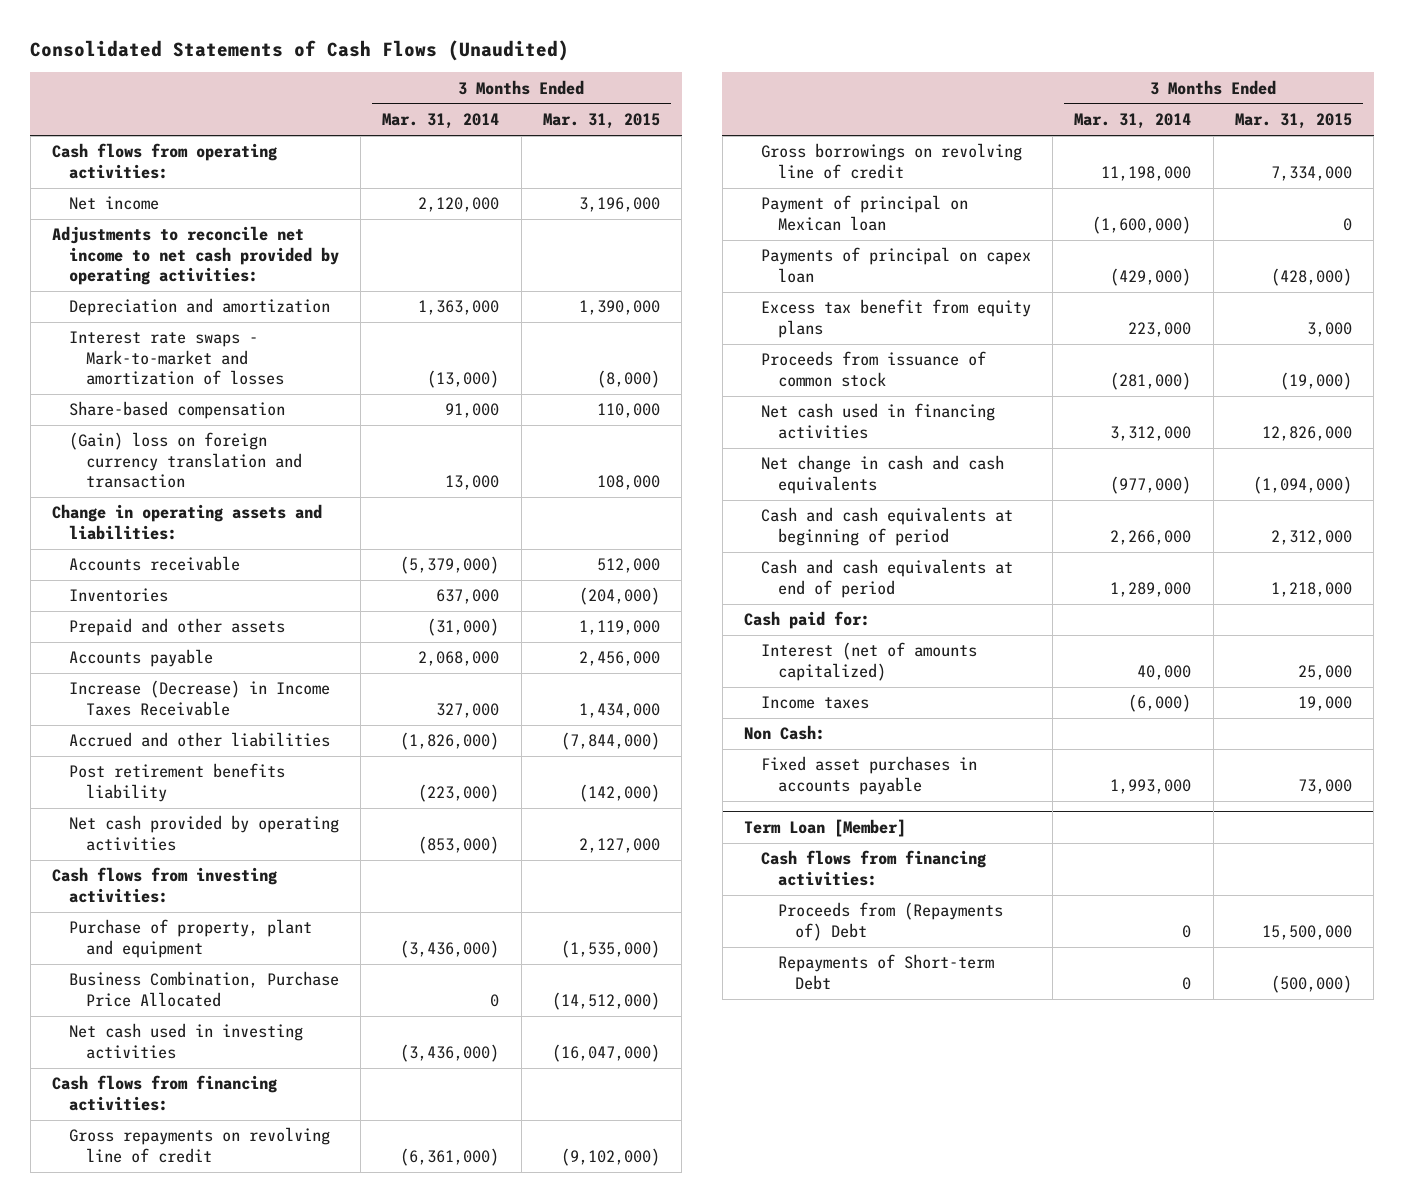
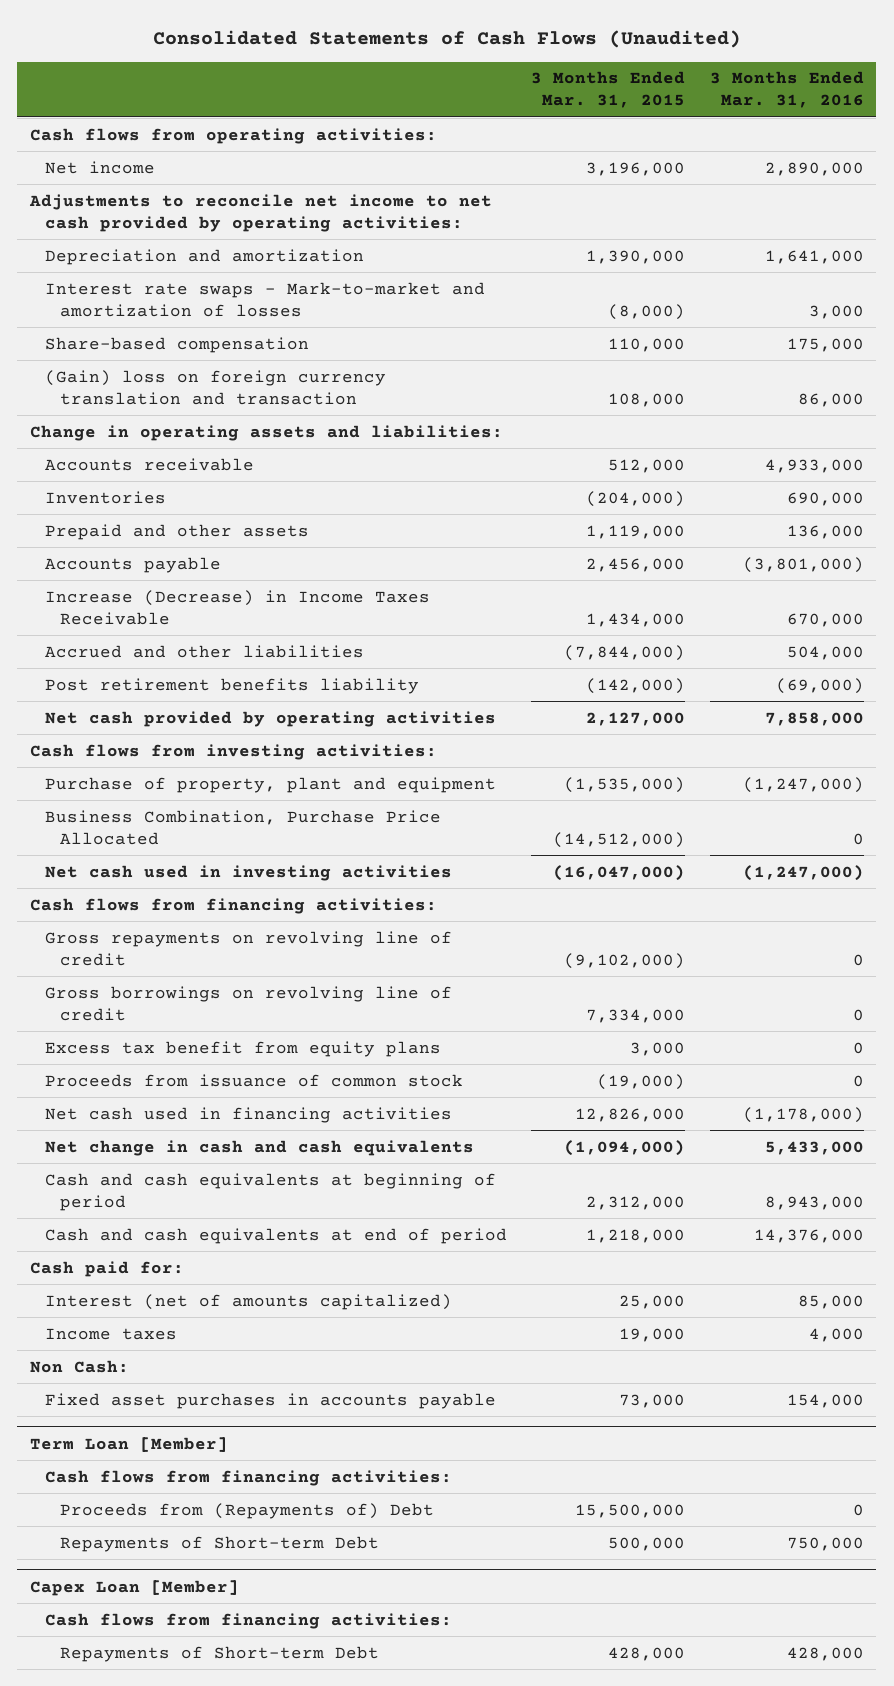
- | 3 Months Ended Mar. 31, 2014 | 3 Months Ended Mar. 31, 2015
+ | 3 Months Ended Mar. 31, 2015 | 3 Months Ended Mar. 31, 2016
- Payment of principal on Mexican loan | (1,600,000) | 0
- Payments of principal on capex loan | (429,000) | (428,000)
@ Term Loan [Member]
- Repayments of Short-term Debt | 0 | (500,000)
+ Repayments of Short-term Debt | 500,000 | 750,000
+ Capex Loan [Member]
+ Cash flows from financing activities:
+ Repayments of Short-term Debt | 428,000 | 428,000

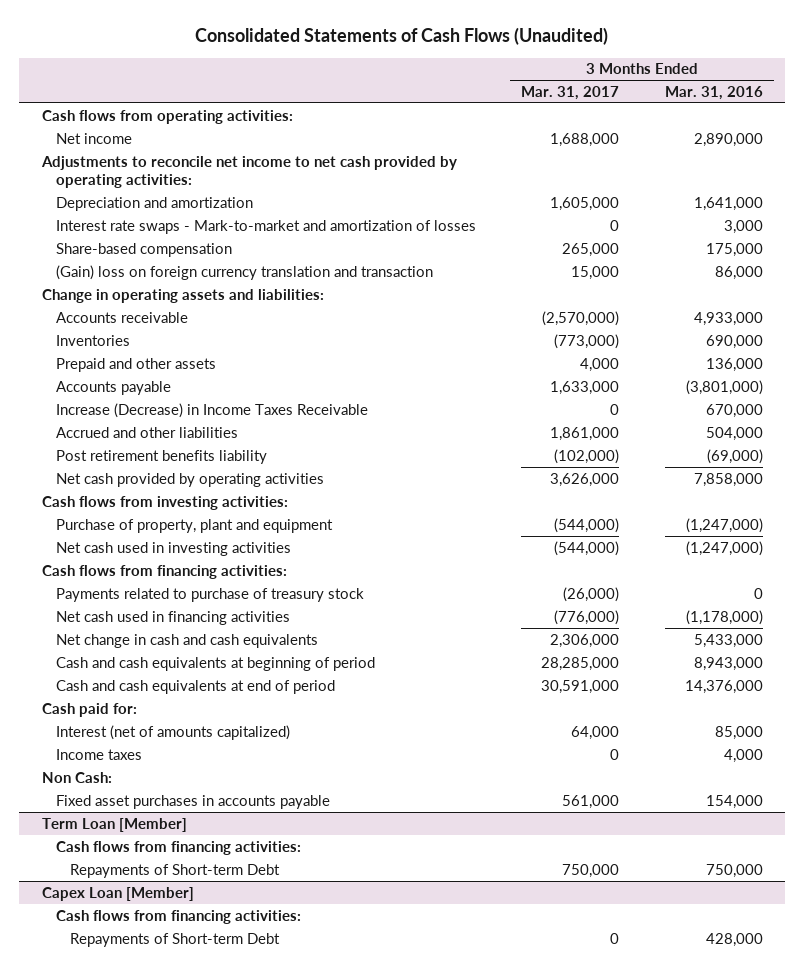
- | 3 Months Ended Mar. 31, 2015 | 3 Months Ended Mar. 31, 2016
+ | 3 Months Ended Mar. 31, 2017 | 3 Months Ended Mar. 31, 2016
- Business Combination, Purchase Price Allocated | (14,512,000) | 0
- Gross repayments on revolving line of credit | (9,102,000) | 0
- Gross borrowings on revolving line of credit | 7,334,000 | 0
- Excess tax benefit from equity plans | 3,000 | 0
- Proceeds from issuance of common stock | (19,000) | 0
+ Payments related to purchase of treasury stock | (26,000) | 0
@ Term Loan [Member]
- Proceeds from (Repayments of) Debt | 15,500,000 | 0

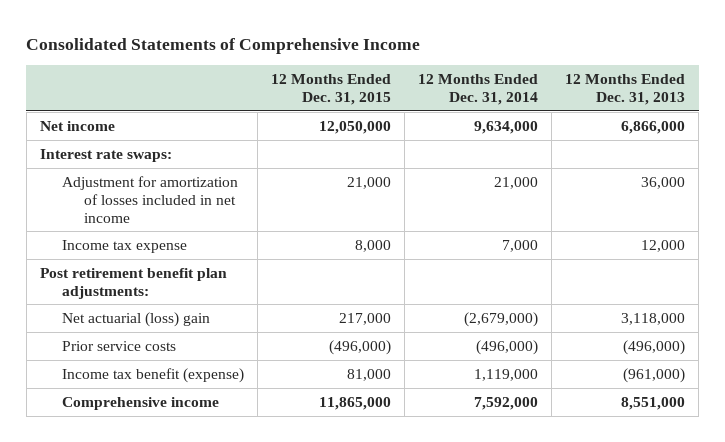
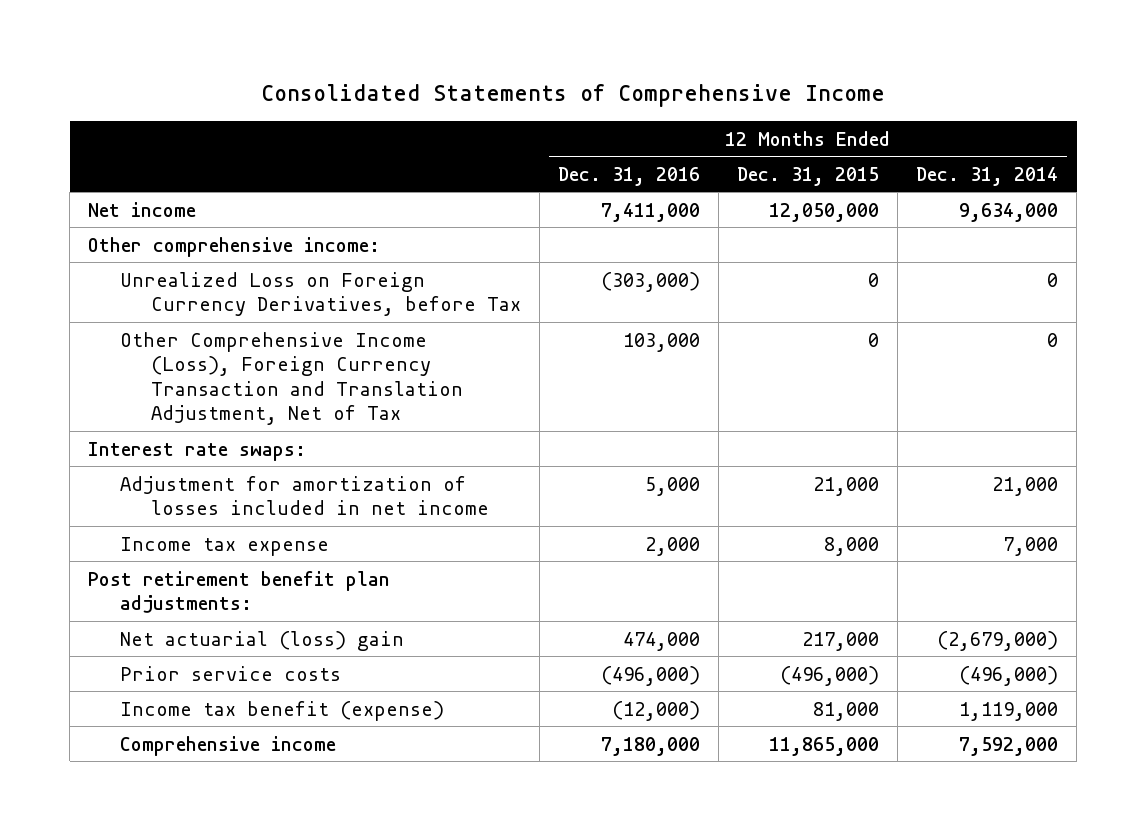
- | 12 Months Ended Dec. 31, 2015 | 12 Months Ended Dec. 31, 2014 | 12 Months Ended Dec. 31, 2013
+ | 12 Months Ended Dec. 31, 2016 | 12 Months Ended Dec. 31, 2015 | 12 Months Ended Dec. 31, 2014
+ Other comprehensive income:
+ Unrealized Loss on Foreign Currency Derivatives, before Tax | (303,000) | 0 | 0
+ Other Comprehensive Income (Loss), Foreign Currency Transaction and Translation Adjustment, Net of Tax | 103,000 | 0 | 0

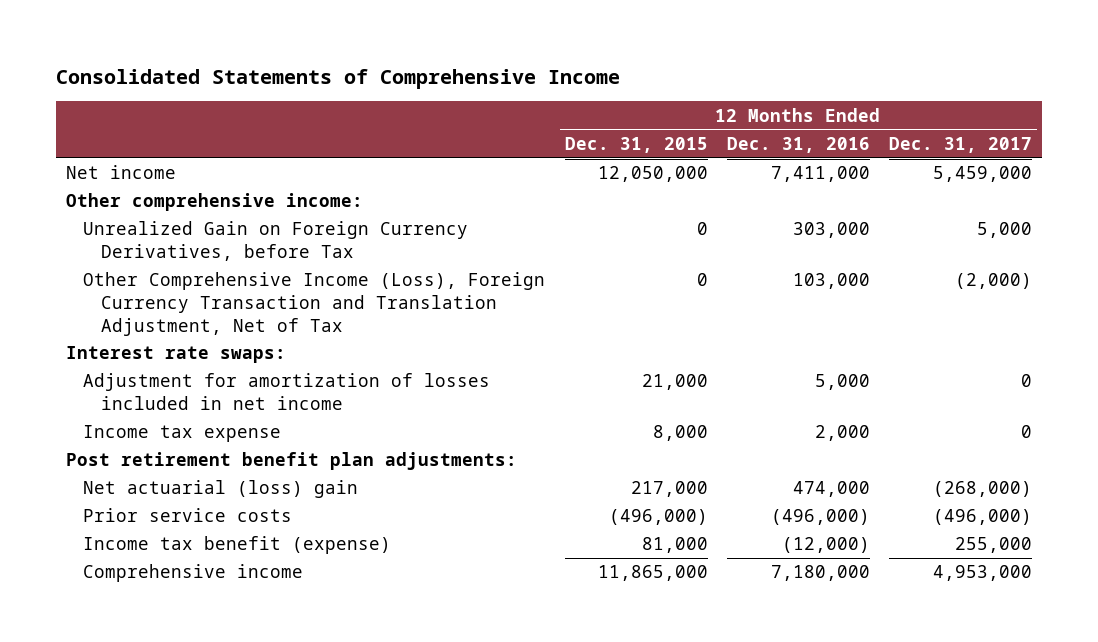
- | 12 Months Ended Dec. 31, 2016 | 12 Months Ended Dec. 31, 2015 | 12 Months Ended Dec. 31, 2014
+ | 12 Months Ended Dec. 31, 2015 | 12 Months Ended Dec. 31, 2016 | 12 Months Ended Dec. 31, 2017
- Unrealized Loss on Foreign Currency Derivatives, before Tax | (303,000) | 0 | 0
+ Unrealized Gain on Foreign Currency Derivatives, before Tax | 0 | 303,000 | 5,000

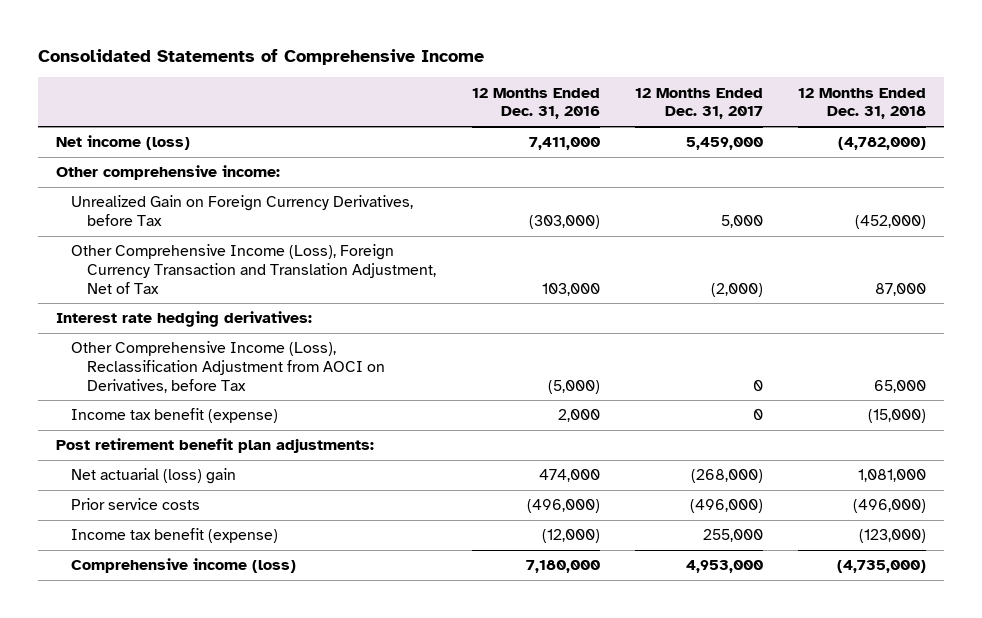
- | 12 Months Ended Dec. 31, 2015 | 12 Months Ended Dec. 31, 2016 | 12 Months Ended Dec. 31, 2017
+ | 12 Months Ended Dec. 31, 2016 | 12 Months Ended Dec. 31, 2017 | 12 Months Ended Dec. 31, 2018
- Net income | 12,050,000 | 7,411,000 | 5,459,000
+ Net income (loss) | 7,411,000 | 5,459,000 | (4,782,000)
- Unrealized Gain on Foreign Currency Derivatives, before Tax | 0 | 303,000 | 5,000
+ Unrealized Gain on Foreign Currency Derivatives, before Tax | (303,000) | 5,000 | (452,000)
- Interest rate swaps:
- Adjustment for amortization of losses included in net income | 21,000 | 5,000 | 0
- Income tax expense | 8,000 | 2,000 | 0
+ Interest rate hedging derivatives:
+ Other Comprehensive Income (Loss), Reclassification Adjustment from AOCI on Derivatives, before Tax | (5,000) | 0 | 65,000
+ Income tax benefit (expense) | 2,000 | 0 | (15,000)
- Comprehensive income | 11,865,000 | 7,180,000 | 4,953,000
+ Comprehensive income (loss) | 7,180,000 | 4,953,000 | (4,735,000)

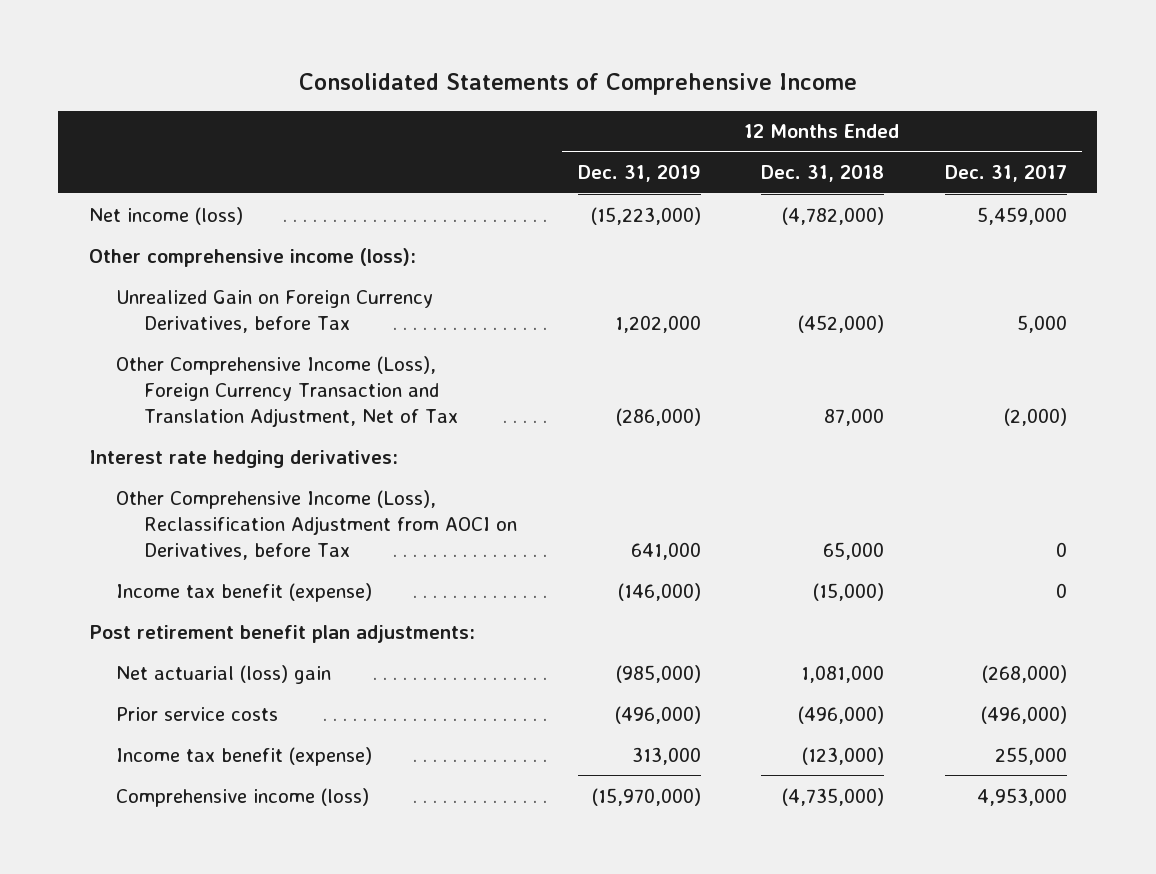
- | 12 Months Ended Dec. 31, 2016 | 12 Months Ended Dec. 31, 2017 | 12 Months Ended Dec. 31, 2018
+ | 12 Months Ended Dec. 31, 2019 | 12 Months Ended Dec. 31, 2018 | 12 Months Ended Dec. 31, 2017
- Other comprehensive income:
+ Other comprehensive income (loss):

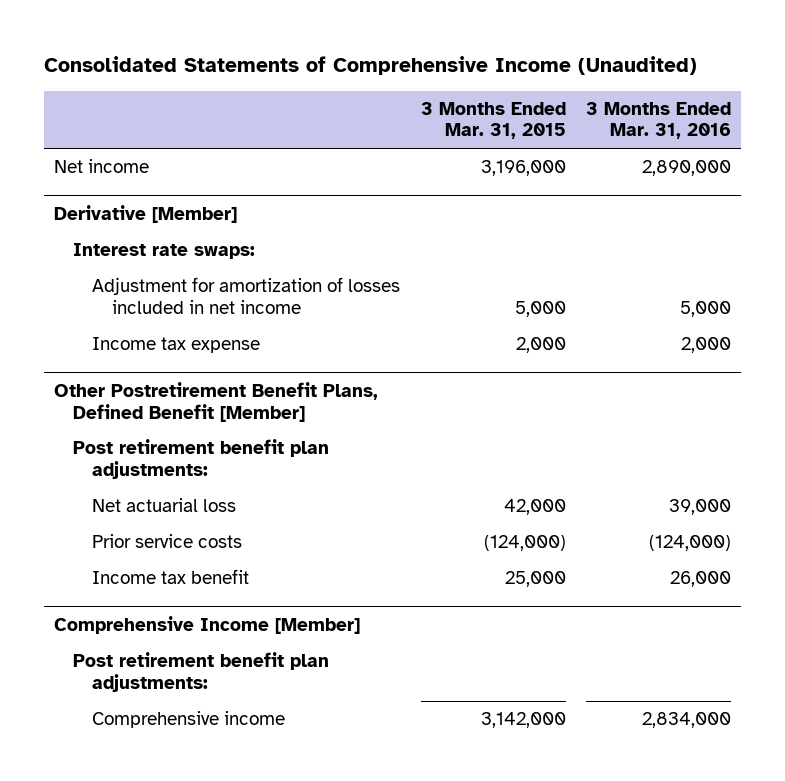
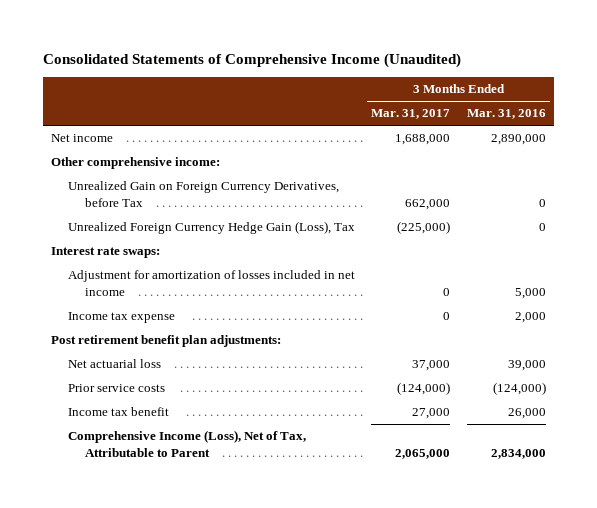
- | 3 Months Ended Mar. 31, 2015 | 3 Months Ended Mar. 31, 2016
+ | 3 Months Ended Mar. 31, 2017 | 3 Months Ended Mar. 31, 2016
- Derivative [Member]
+ Other comprehensive income:
+ Unrealized Gain on Foreign Currency Derivatives, before Tax | 662,000 | 0
+ Unrealized Foreign Currency Hedge Gain (Loss), Tax | (225,000) | 0
- Other Postretirement Benefit Plans, Defined Benefit [Member]
- Comprehensive Income [Member]
- Post retirement benefit plan adjustments:
- Comprehensive income | 3,142,000 | 2,834,000
+ Comprehensive Income (Loss), Net of Tax, Attributable to Parent | 2,065,000 | 2,834,000

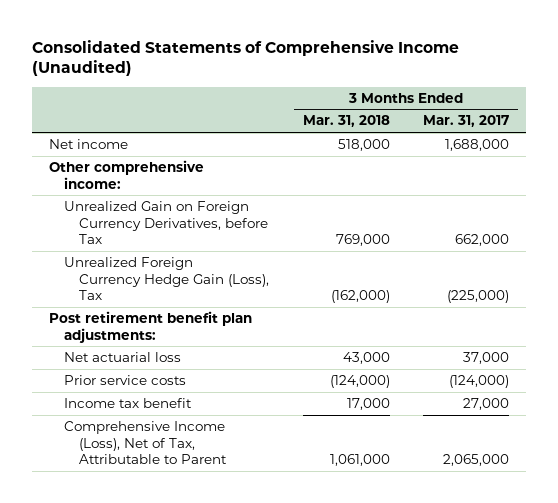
- | 3 Months Ended Mar. 31, 2017 | 3 Months Ended Mar. 31, 2016
+ | 3 Months Ended Mar. 31, 2018 | 3 Months Ended Mar. 31, 2017
- Interest rate swaps:
- Adjustment for amortization of losses included in net income | 0 | 5,000
- Income tax expense | 0 | 2,000

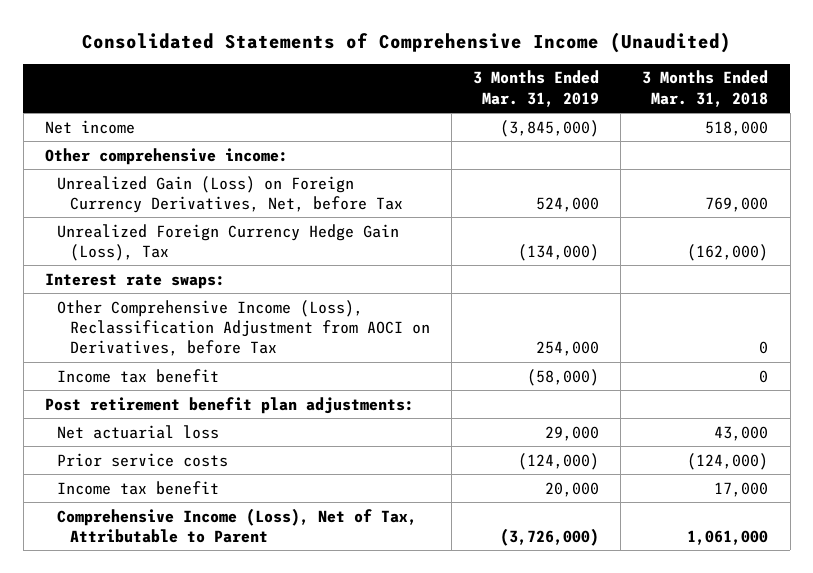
- | 3 Months Ended Mar. 31, 2018 | 3 Months Ended Mar. 31, 2017
+ | 3 Months Ended Mar. 31, 2019 | 3 Months Ended Mar. 31, 2018
- Unrealized Gain on Foreign Currency Derivatives, before Tax | 769,000 | 662,000
+ Unrealized Gain (Loss) on Foreign Currency Derivatives, Net, before Tax | 524,000 | 769,000
+ Interest rate swaps:
+ Other Comprehensive Income (Loss), Reclassification Adjustment from AOCI on Derivatives, before Tax | 254,000 | 0
+ Income tax benefit | (58,000) | 0

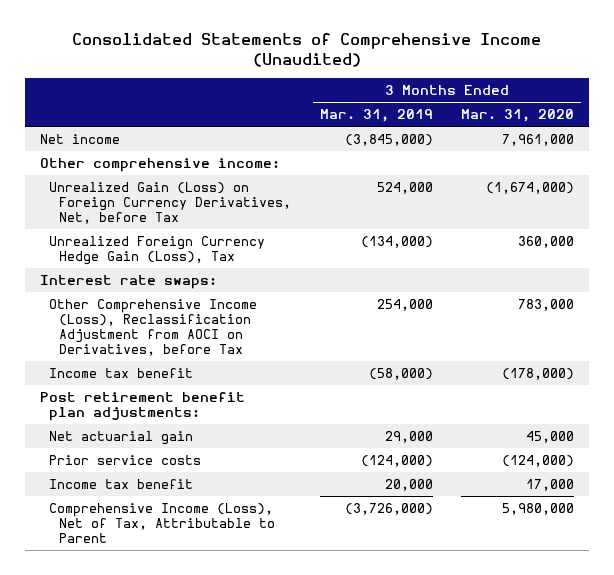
- | 3 Months Ended Mar. 31, 2019 | 3 Months Ended Mar. 31, 2018
+ | 3 Months Ended Mar. 31, 2019 | 3 Months Ended Mar. 31, 2020
- Net actuarial loss | 29,000 | 43,000
+ Net actuarial gain | 29,000 | 45,000

